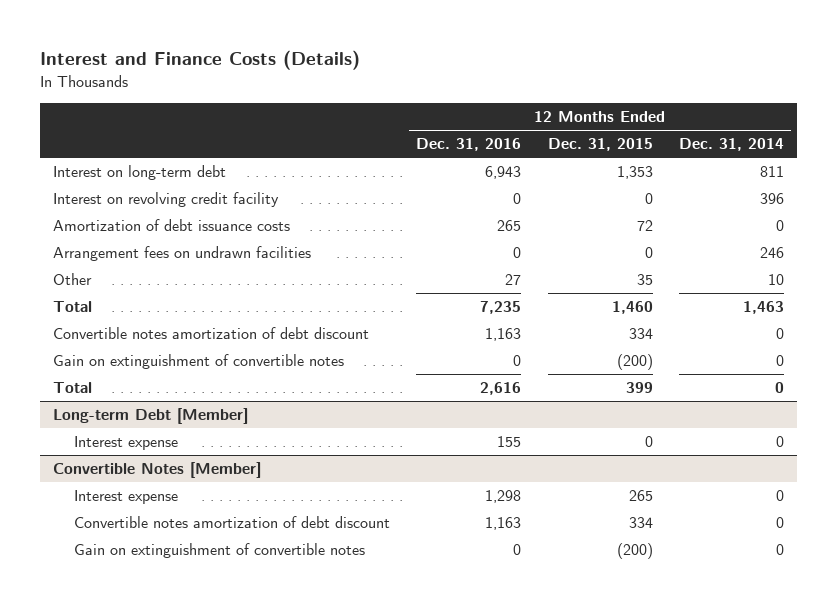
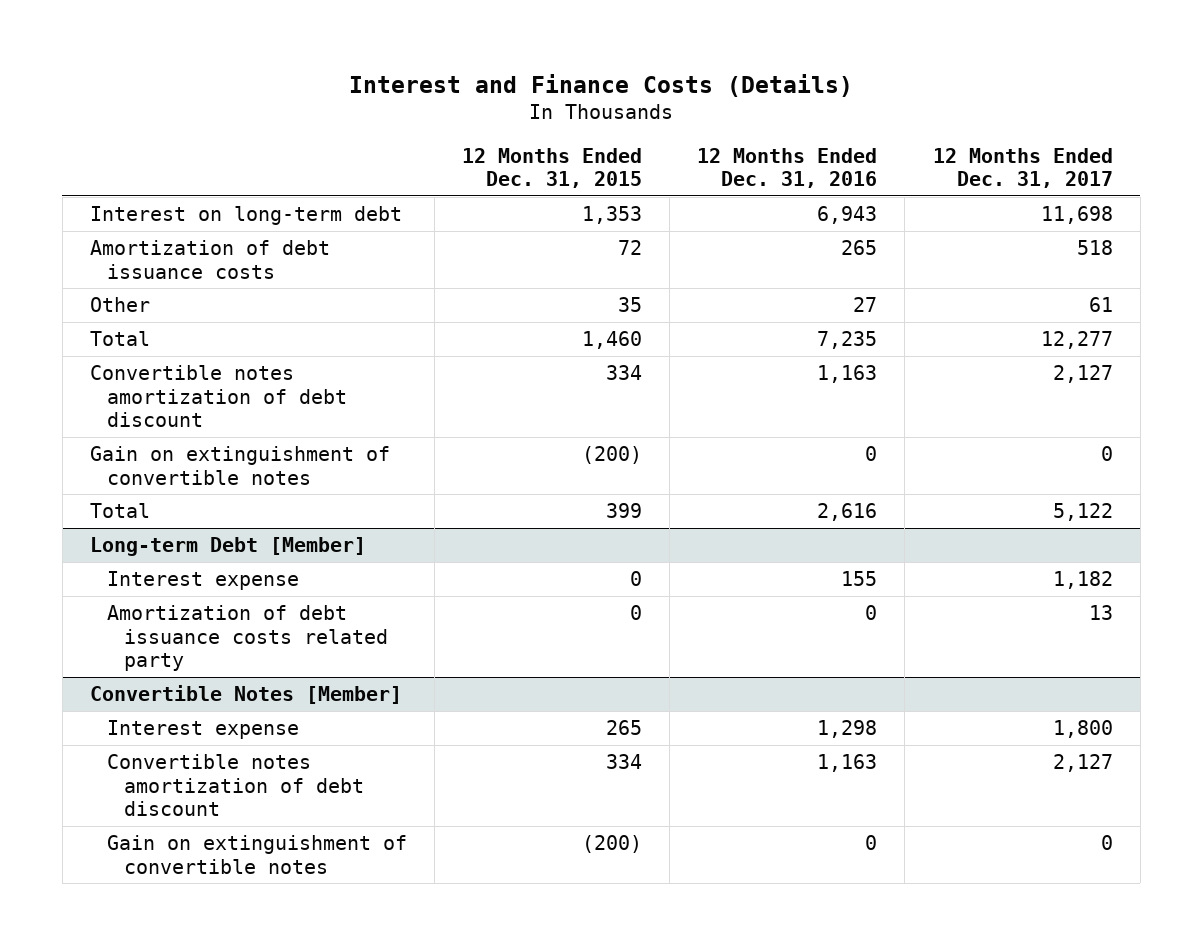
- | 12 Months Ended Dec. 31, 2016 | 12 Months Ended Dec. 31, 2015 | 12 Months Ended Dec. 31, 2014
+ | 12 Months Ended Dec. 31, 2015 | 12 Months Ended Dec. 31, 2016 | 12 Months Ended Dec. 31, 2017
- Interest on revolving credit facility | 0 | 0 | 396
- Arrangement fees on undrawn facilities | 0 | 0 | 246
@ Long-term Debt [Member]
+ Amortization of debt issuance costs related party | 0 | 0 | 13

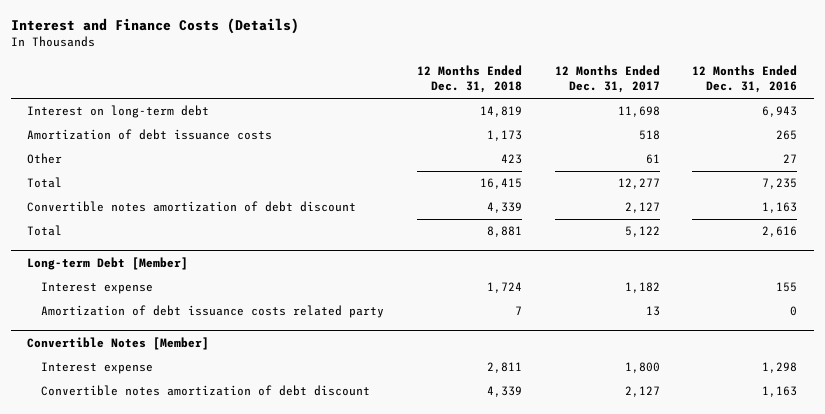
- | 12 Months Ended Dec. 31, 2015 | 12 Months Ended Dec. 31, 2016 | 12 Months Ended Dec. 31, 2017
+ | 12 Months Ended Dec. 31, 2018 | 12 Months Ended Dec. 31, 2017 | 12 Months Ended Dec. 31, 2016
- Gain on extinguishment of convertible notes | (200) | 0 | 0
@ Convertible Notes [Member]
- Gain on extinguishment of convertible notes | (200) | 0 | 0

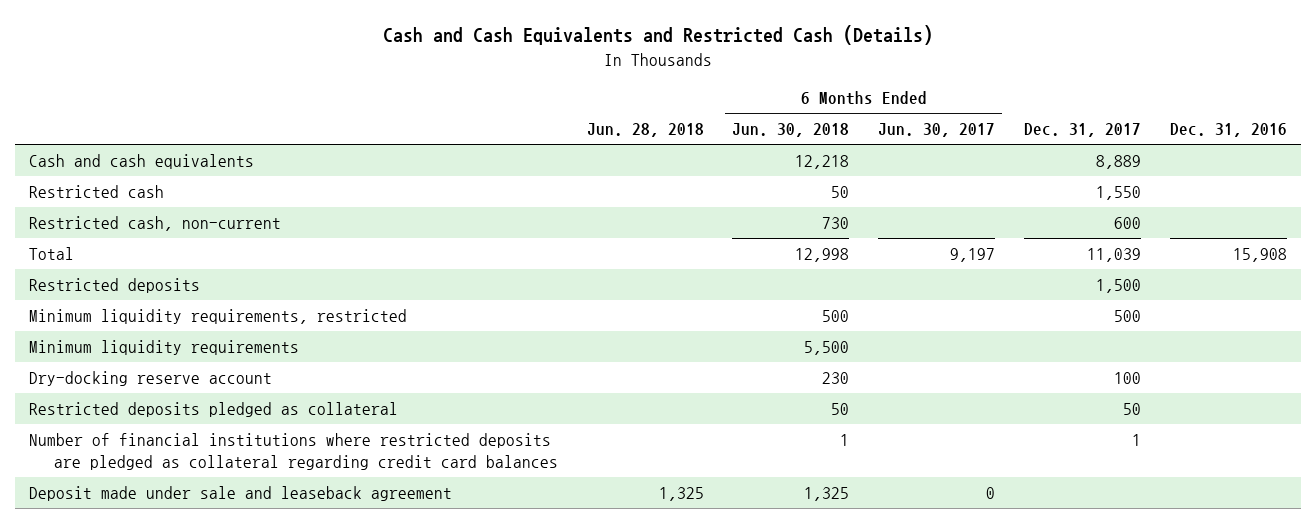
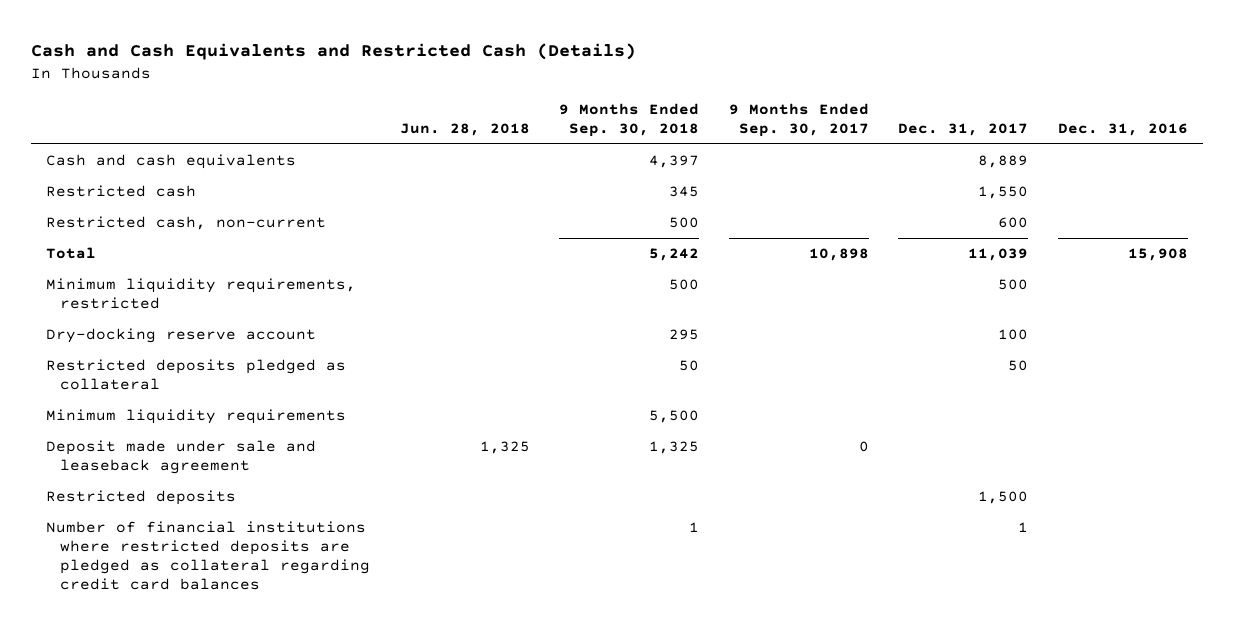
- | Jun. 28, 2018 | 6 Months Ended Jun. 30, 2018 | 6 Months Ended Jun. 30, 2017 | Dec. 31, 2017 | Dec. 31, 2016
+ | Jun. 28, 2018 | 9 Months Ended Sep. 30, 2018 | 9 Months Ended Sep. 30, 2017 | Dec. 31, 2017 | Dec. 31, 2016
moved down: Minimum liquidity requirements | | 5,500 | | |
moved down: Restricted deposits | | | | 1,500 |
moved down: Number of financial institutions where restricted deposits are pledged as collateral regarding credit card balances | | 1 | | 1 |

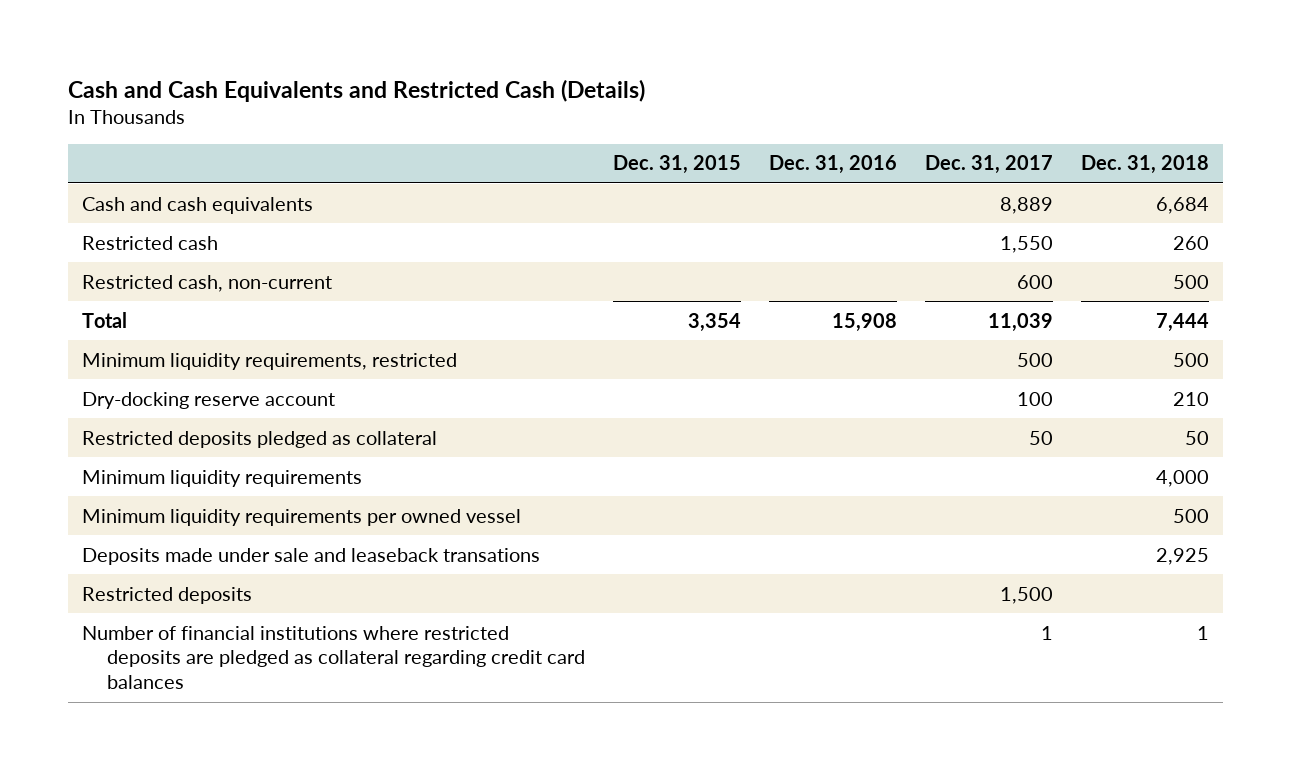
- | Jun. 28, 2018 | 9 Months Ended Sep. 30, 2018 | 9 Months Ended Sep. 30, 2017 | Dec. 31, 2017 | Dec. 31, 2016
+ | Dec. 31, 2015 | Dec. 31, 2016 | Dec. 31, 2017 | Dec. 31, 2018
- Deposit made under sale and leaseback agreement | 1,325 | 1,325 | 0 | |
+ Minimum liquidity requirements per owned vessel | | | | 500
+ Deposits made under sale and leaseback transations | | | | 2,925

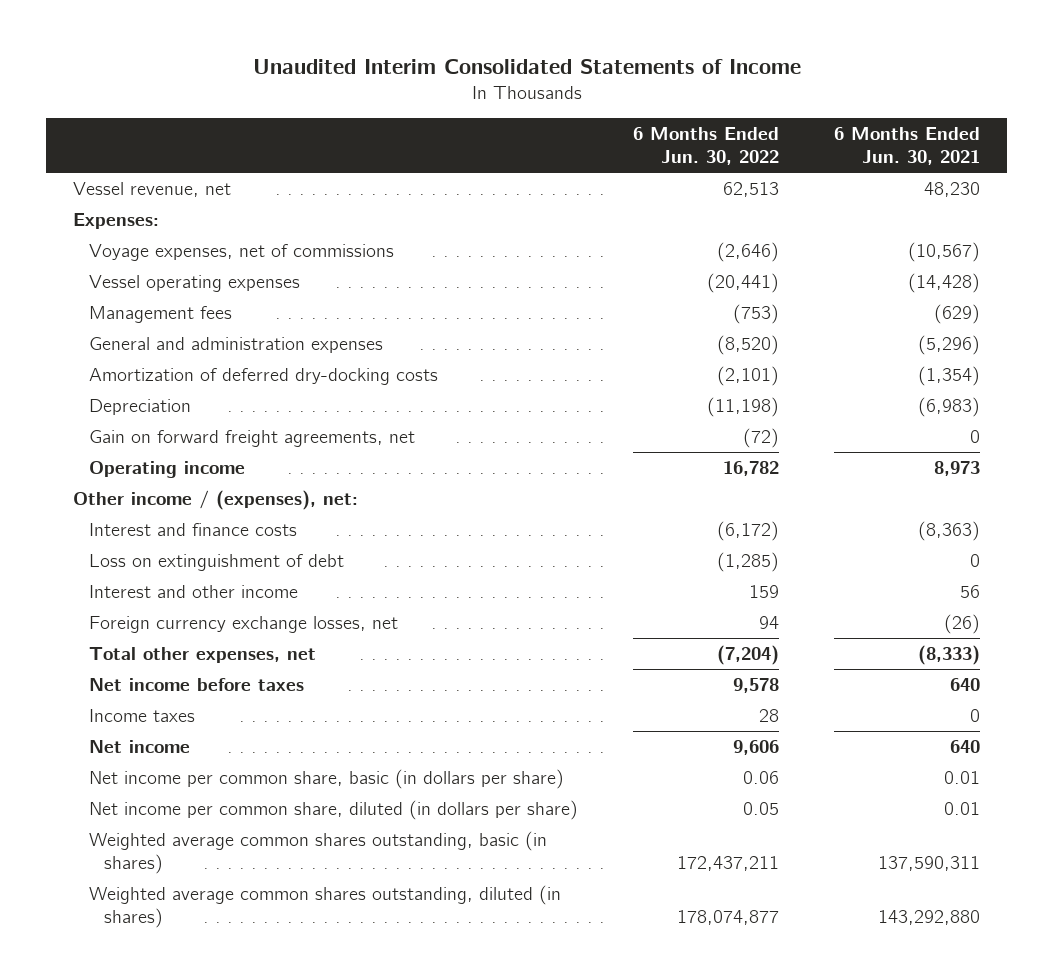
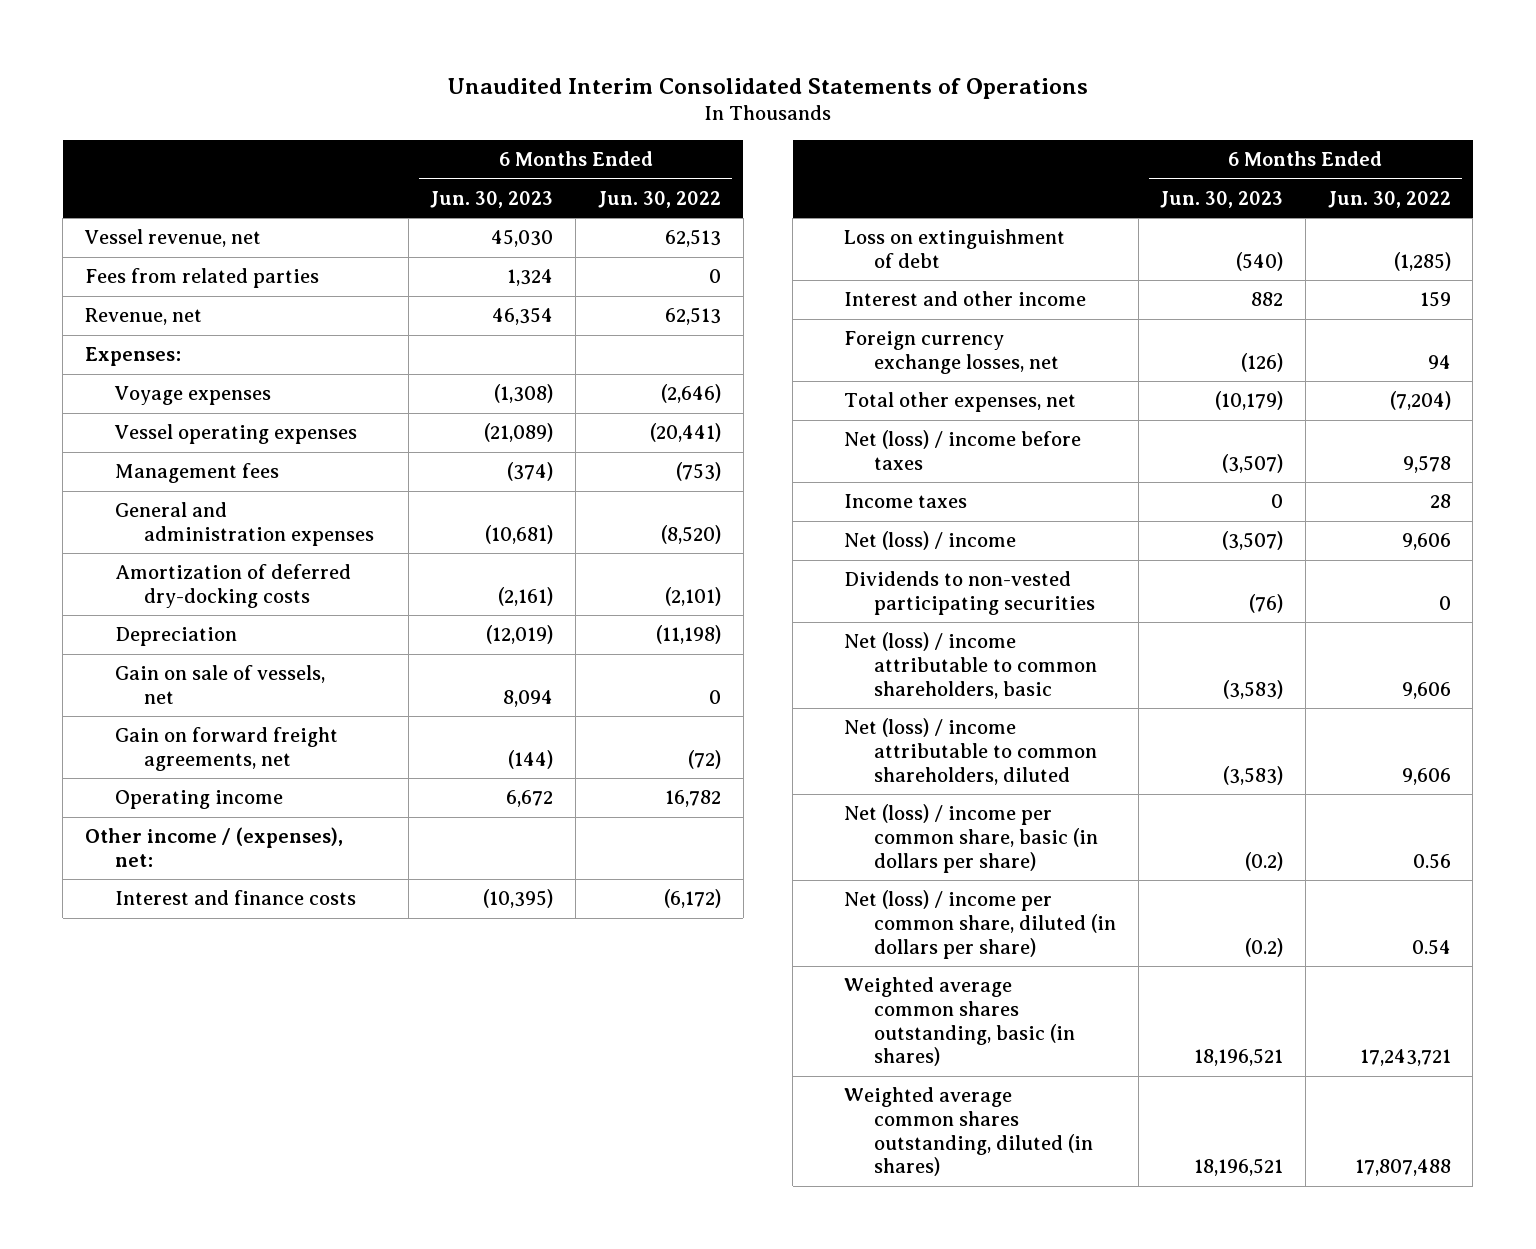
- Unaudited Interim Consolidated Statements of Income
+ Unaudited Interim Consolidated Statements of Operations
- | 6 Months Ended Jun. 30, 2022 | 6 Months Ended Jun. 30, 2021
+ | 6 Months Ended Jun. 30, 2023 | 6 Months Ended Jun. 30, 2022
+ Fees from related parties | 1,324 | 0
+ Revenue, net | 46,354 | 62,513
- Voyage expenses, net of commissions | (2,646) | (10,567)
+ Voyage expenses | (1,308) | (2,646)
+ Gain on sale of vessels, net | 8,094 | 0
- Net income before taxes | 9,578 | 640
+ Net (loss) / income before taxes | (3,507) | 9,578
- Net income | 9,606 | 640
- Net income per common share, basic (in dollars per share) | 0.06 | 0.01
- Net income per common share, diluted (in dollars per share) | 0.05 | 0.01
- Weighted average common shares outstanding, basic (in shares) | 172,437,211 | 137,590,311
- Weighted average common shares outstanding, diluted (in shares) | 178,074,877 | 143,292,880
+ Net (loss) / income | (3,507) | 9,606
+ Dividends to non-vested participating securities | (76) | 0
+ Net (loss) / income attributable to common shareholders, basic | (3,583) | 9,606
+ Net (loss) / income attributable to common shareholders, diluted | (3,583) | 9,606
+ Net (loss) / income per common share, basic (in dollars per share) | (0.2) | 0.56
+ Net (loss) / income per common share, diluted (in dollars per share) | (0.2) | 0.54
+ Weighted average common shares outstanding, basic (in shares) | 18,196,521 | 17,243,721
+ Weighted average common shares outstanding, diluted (in shares) | 18,196,521 | 17,807,488

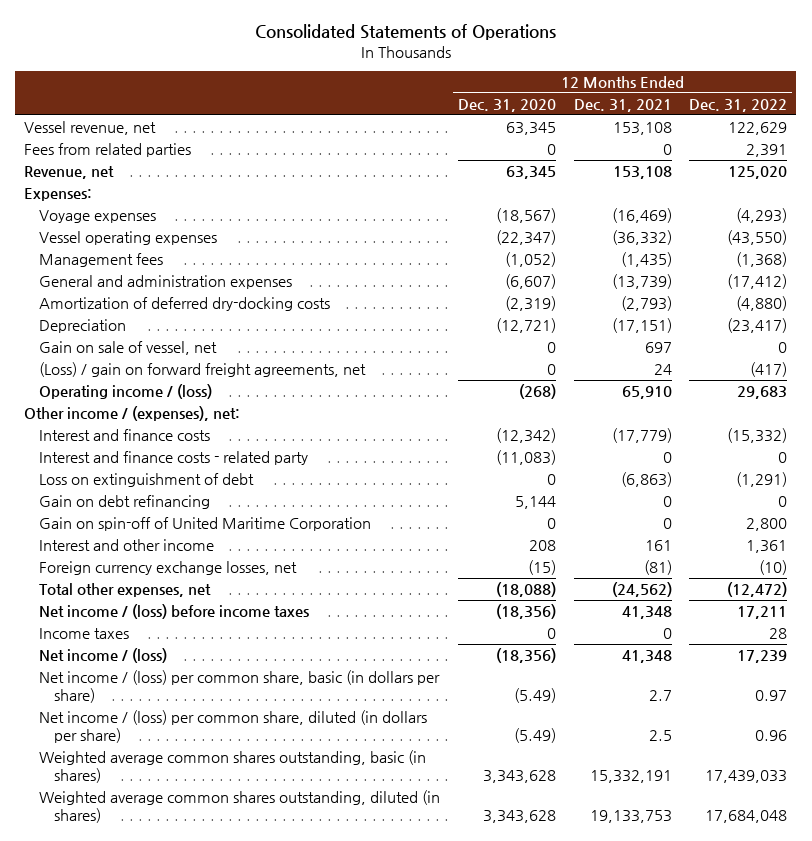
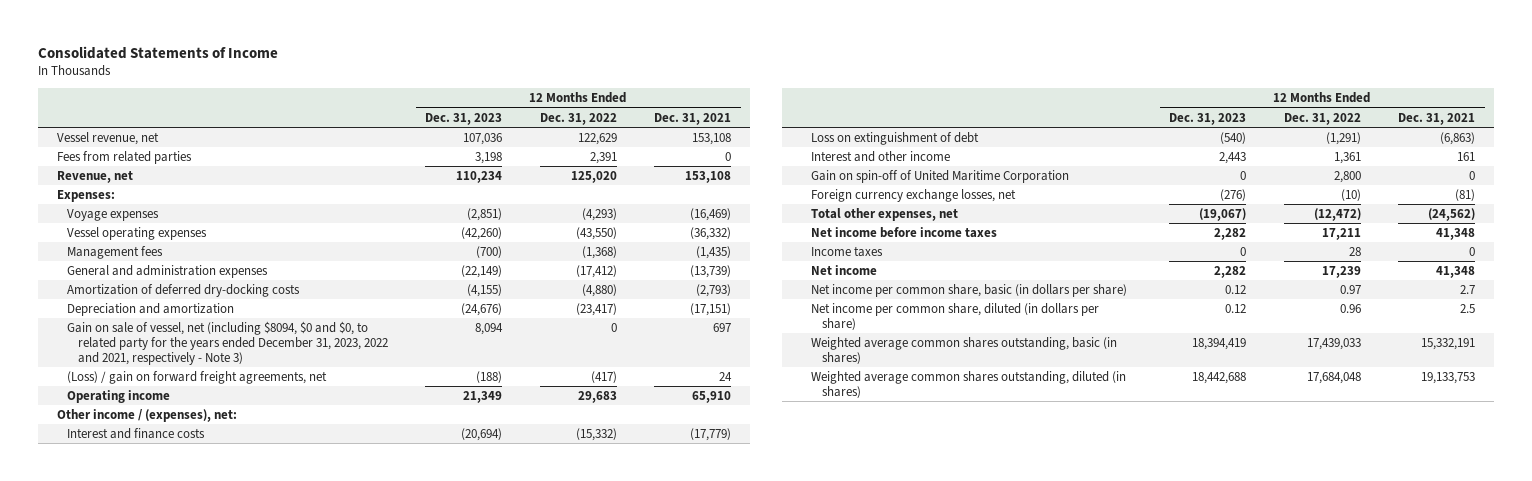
- Consolidated Statements of Operations
+ Consolidated Statements of Income
- | 12 Months Ended Dec. 31, 2020 | 12 Months Ended Dec. 31, 2021 | 12 Months Ended Dec. 31, 2022
+ | 12 Months Ended Dec. 31, 2023 | 12 Months Ended Dec. 31, 2022 | 12 Months Ended Dec. 31, 2021
- Depreciation | (12,721) | (17,151) | (23,417)
- Gain on sale of vessel, net | 0 | 697 | 0
+ Depreciation and amortization | (24,676) | (23,417) | (17,151)
+ Gain on sale of vessel, net (including $8094, $0 and $0, to related party for the years ended December 31, 2023, 2022 and 2021, respectively - Note 3) | 8,094 | 0 | 697
- Operating income / (loss) | (268) | 65,910 | 29,683
+ Operating income | 21,349 | 29,683 | 65,910
- Interest and finance costs - related party | (11,083) | 0 | 0
- Gain on debt refinancing | 5,144 | 0 | 0
moved down: Gain on spin-off of United Maritime Corporation | 0 | 2,800 | 0
- Net income / (loss) before income taxes | (18,356) | 41,348 | 17,211
+ Net income before income taxes | 2,282 | 17,211 | 41,348
- Net income / (loss) | (18,356) | 41,348 | 17,239
- Net income / (loss) per common share, basic (in dollars per share) | (5.49) | 2.7 | 0.97
- Net income / (loss) per common share, diluted (in dollars per share) | (5.49) | 2.5 | 0.96
+ Net income | 2,282 | 17,239 | 41,348
+ Net income per common share, basic (in dollars per share) | 0.12 | 0.97 | 2.7
+ Net income per common share, diluted (in dollars per share) | 0.12 | 0.96 | 2.5

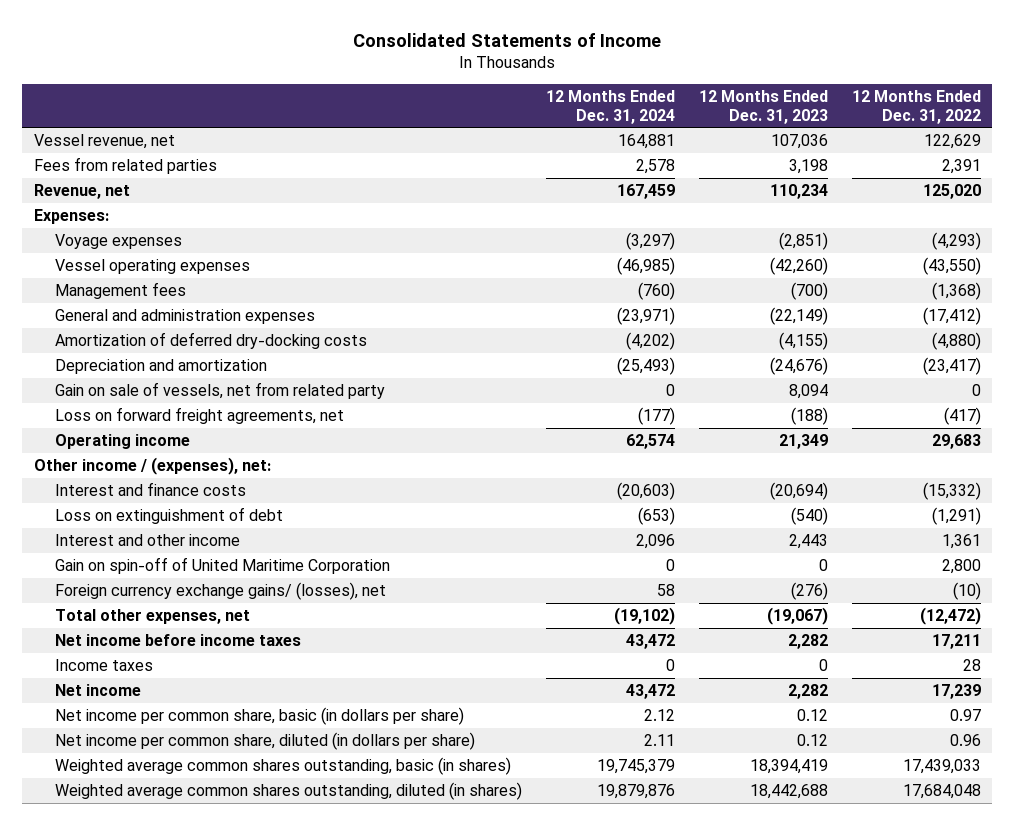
- | 12 Months Ended Dec. 31, 2023 | 12 Months Ended Dec. 31, 2022 | 12 Months Ended Dec. 31, 2021
+ | 12 Months Ended Dec. 31, 2024 | 12 Months Ended Dec. 31, 2023 | 12 Months Ended Dec. 31, 2022
- Gain on sale of vessel, net (including $8094, $0 and $0, to related party for the years ended December 31, 2023, 2022 and 2021, respectively - Note 3) | 8,094 | 0 | 697
- (Loss) / gain on forward freight agreements, net | (188) | (417) | 24
+ Gain on sale of vessels, net from related party | 0 | 8,094 | 0
+ Loss on forward freight agreements, net | (177) | (188) | (417)
- Foreign currency exchange losses, net | (276) | (10) | (81)
+ Foreign currency exchange gains/ (losses), net | 58 | (276) | (10)

